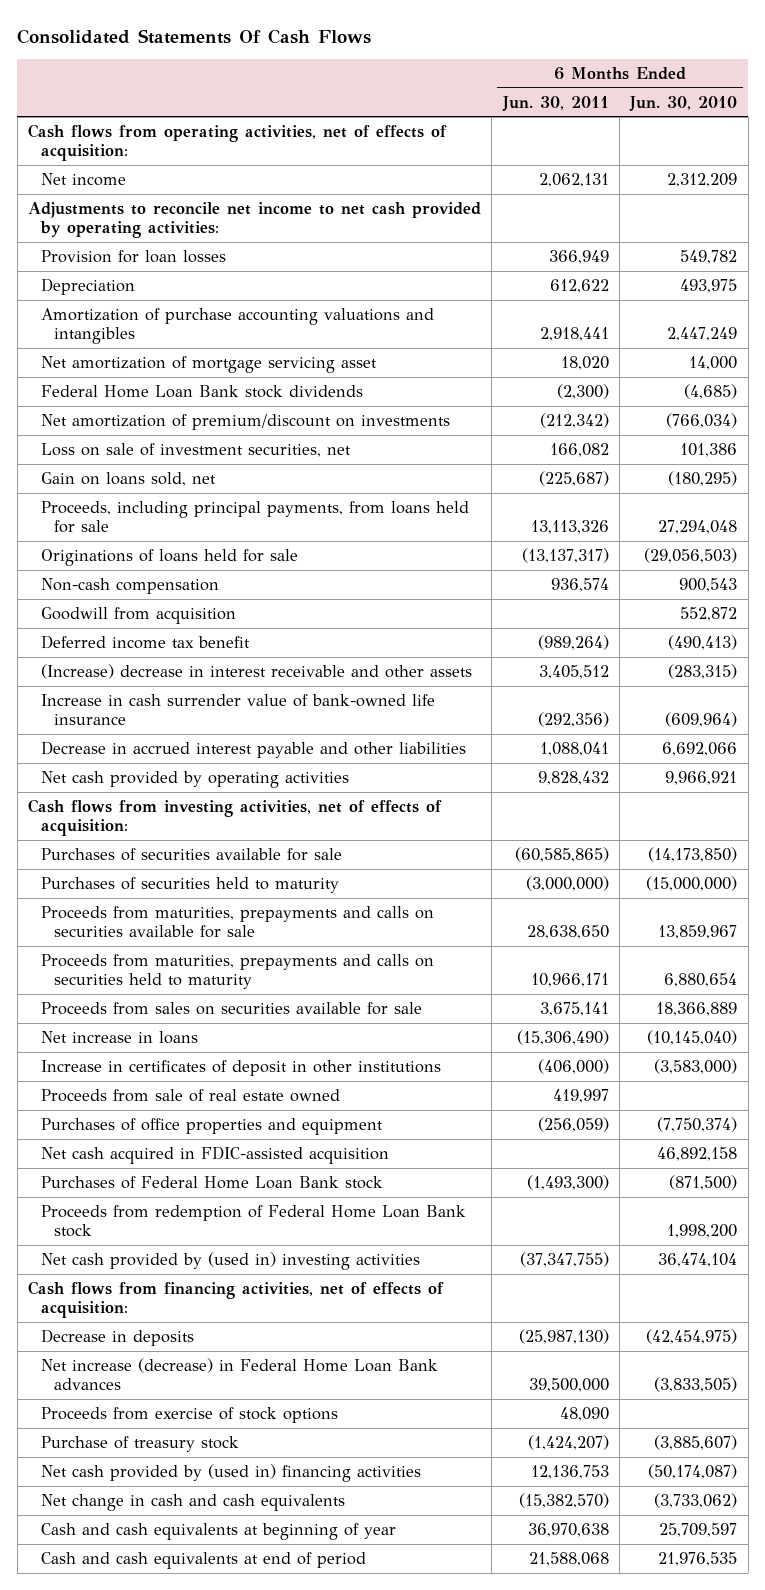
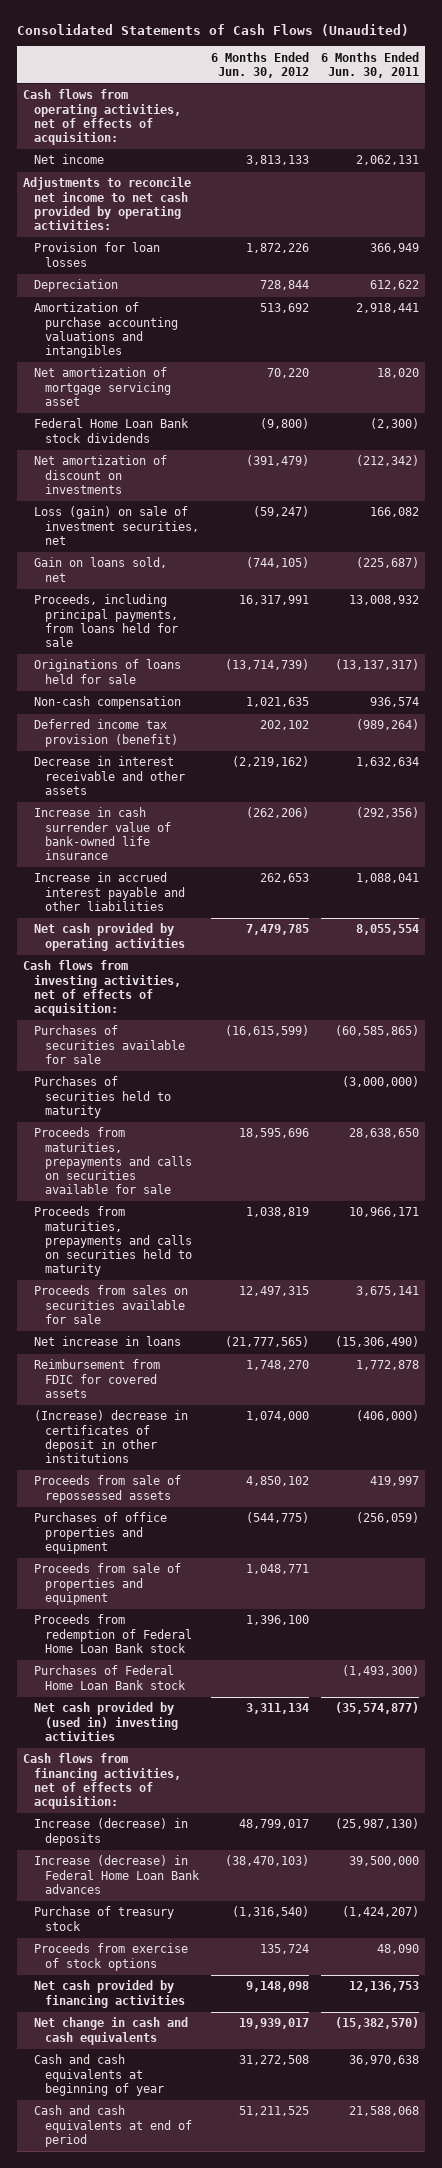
- Consolidated Statements Of Cash Flows
+ Consolidated Statements of Cash Flows (Unaudited)
- | 6 Months Ended Jun. 30, 2011 | 6 Months Ended Jun. 30, 2010
+ | 6 Months Ended Jun. 30, 2012 | 6 Months Ended Jun. 30, 2011
- Net amortization of premium/discount on investments | (212,342) | (766,034)
- Loss on sale of investment securities, net | 166,082 | 101,386
+ Net amortization of discount on investments | (391,479) | (212,342)
+ Loss (gain) on sale of investment securities, net | (59,247) | 166,082
- Proceeds, including principal payments, from loans held for sale | 13,113,326 | 27,294,048
+ Proceeds, including principal payments, from loans held for sale | 16,317,991 | 13,008,932
- Goodwill from acquisition | | 552,872
- Deferred income tax benefit | (989,264) | (490,413)
- (Increase) decrease in interest receivable and other assets | 3,405,512 | (283,315)
+ Deferred income tax provision (benefit) | 202,102 | (989,264)
+ Decrease in interest receivable and other assets | (2,219,162) | 1,632,634
- Decrease in accrued interest payable and other liabilities | 1,088,041 | 6,692,066
- Net cash provided by operating activities | 9,828,432 | 9,966,921
+ Increase in accrued interest payable and other liabilities | 262,653 | 1,088,041
+ Net cash provided by operating activities | 7,479,785 | 8,055,554
- Increase in certificates of deposit in other institutions | (406,000) | (3,583,000)
- Proceeds from sale of real estate owned | 419,997 |
+ Reimbursement from FDIC for covered assets | 1,748,270 | 1,772,878
+ (Increase) decrease in certificates of deposit in other institutions | 1,074,000 | (406,000)
+ Proceeds from sale of repossessed assets | 4,850,102 | 419,997
- Net cash acquired in FDIC-assisted acquisition | | 46,892,158
+ Proceeds from sale of properties and equipment | 1,048,771 |
- Net cash provided by (used in) investing activities | (37,347,755) | 36,474,104
moved down: Purchases of Federal Home Loan Bank stock | | (1,493,300)
+ Net cash provided by (used in) investing activities | 3,311,134 | (35,574,877)
- Decrease in deposits | (25,987,130) | (42,454,975)
- Net increase (decrease) in Federal Home Loan Bank advances | 39,500,000 | (3,833,505)
+ Increase (decrease) in deposits | 48,799,017 | (25,987,130)
+ Increase (decrease) in Federal Home Loan Bank advances | (38,470,103) | 39,500,000
- Net cash provided by (used in) financing activities | 12,136,753 | (50,174,087)
moved down: Proceeds from exercise of stock options | 135,724 | 48,090
+ Net cash provided by financing activities | 9,148,098 | 12,136,753

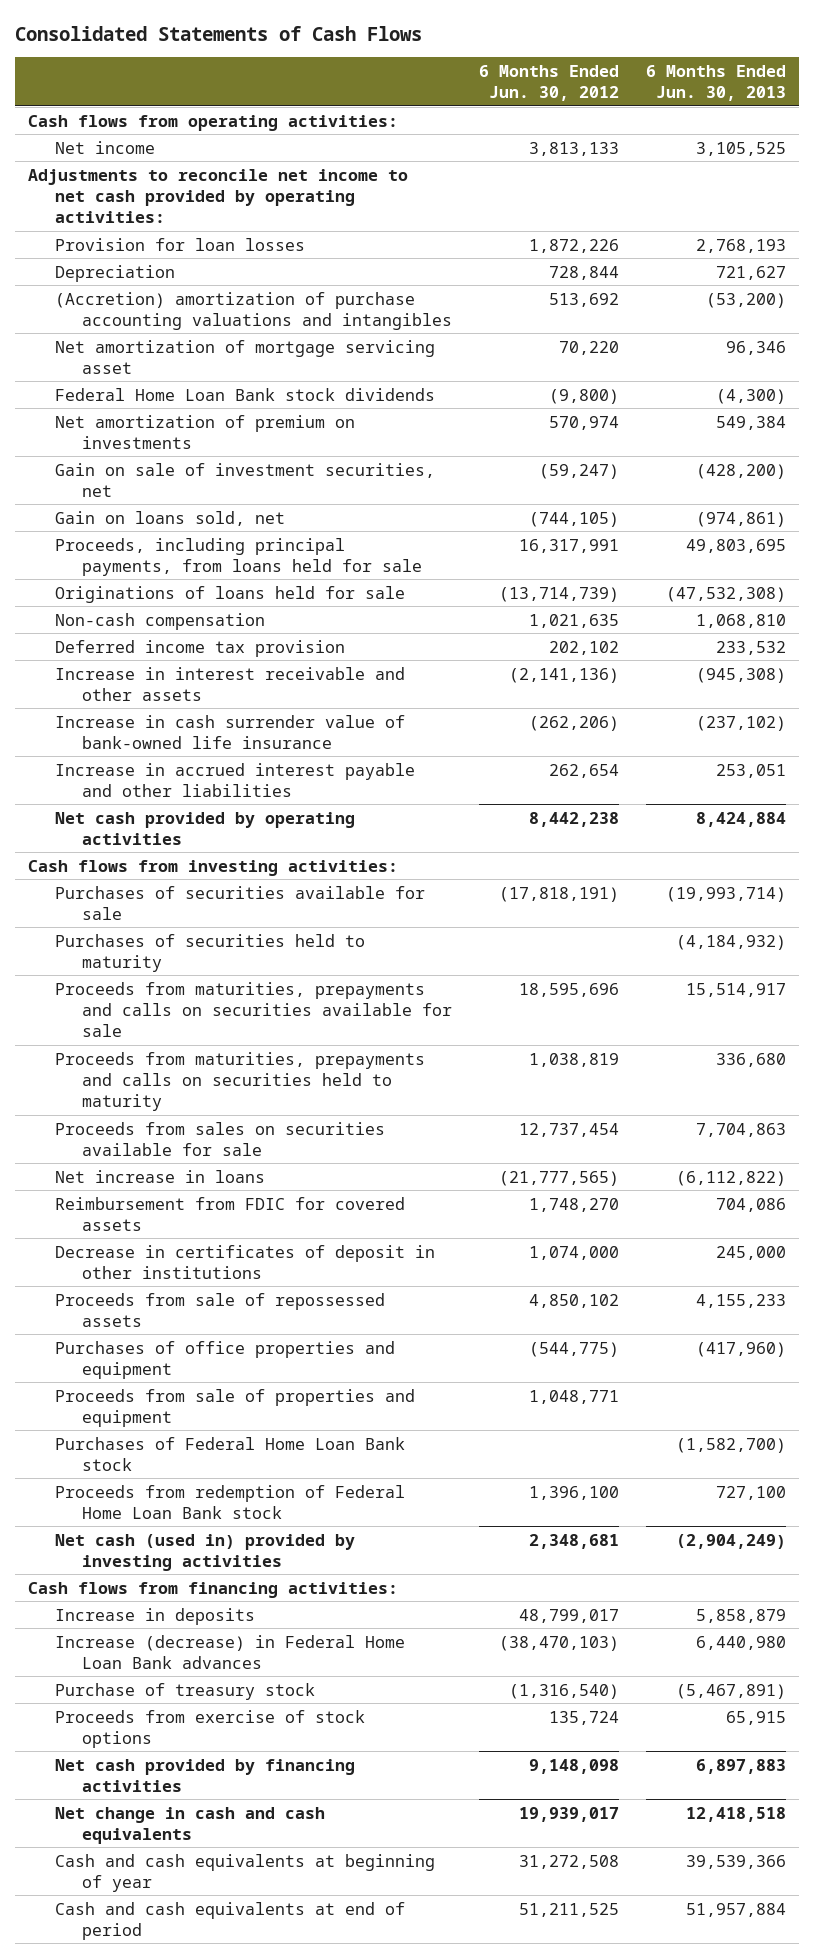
- Consolidated Statements of Cash Flows (Unaudited)
+ Consolidated Statements of Cash Flows
- | 6 Months Ended Jun. 30, 2012 | 6 Months Ended Jun. 30, 2011
+ | 6 Months Ended Jun. 30, 2012 | 6 Months Ended Jun. 30, 2013
- Cash flows from operating activities, net of effects of acquisition:
+ Cash flows from operating activities:
- Amortization of purchase accounting valuations and intangibles | 513,692 | 2,918,441
+ (Accretion) amortization of purchase accounting valuations and intangibles | 513,692 | (53,200)
- Net amortization of discount on investments | (391,479) | (212,342)
- Loss (gain) on sale of investment securities, net | (59,247) | 166,082
+ Net amortization of premium on investments | 570,974 | 549,384
+ Gain on sale of investment securities, net | (59,247) | (428,200)
- Deferred income tax provision (benefit) | 202,102 | (989,264)
- Decrease in interest receivable and other assets | (2,219,162) | 1,632,634
+ Deferred income tax provision | 202,102 | 233,532
+ Increase in interest receivable and other assets | (2,141,136) | (945,308)
- Increase in accrued interest payable and other liabilities | 262,653 | 1,088,041
- Net cash provided by operating activities | 7,479,785 | 8,055,554
- Cash flows from investing activities, net of effects of acquisition:
- Purchases of securities available for sale | (16,615,599) | (60,585,865)
+ Increase in accrued interest payable and other liabilities | 262,654 | 253,051
+ Net cash provided by operating activities | 8,442,238 | 8,424,884
+ Cash flows from investing activities:
+ Purchases of securities available for sale | (17,818,191) | (19,993,714)
- Proceeds from sales on securities available for sale | 12,497,315 | 3,675,141
+ Proceeds from sales on securities available for sale | 12,737,454 | 7,704,863
- (Increase) decrease in certificates of deposit in other institutions | 1,074,000 | (406,000)
+ Decrease in certificates of deposit in other institutions | 1,074,000 | 245,000
- Net cash provided by (used in) investing activities | 3,311,134 | (35,574,877)
- Cash flows from financing activities, net of effects of acquisition:
- Increase (decrease) in deposits | 48,799,017 | (25,987,130)
moved down: Proceeds from redemption of Federal Home Loan Bank stock | 1,396,100 | 727,100
+ Net cash (used in) provided by investing activities | 2,348,681 | (2,904,249)
+ Cash flows from financing activities:
+ Increase in deposits | 48,799,017 | 5,858,879

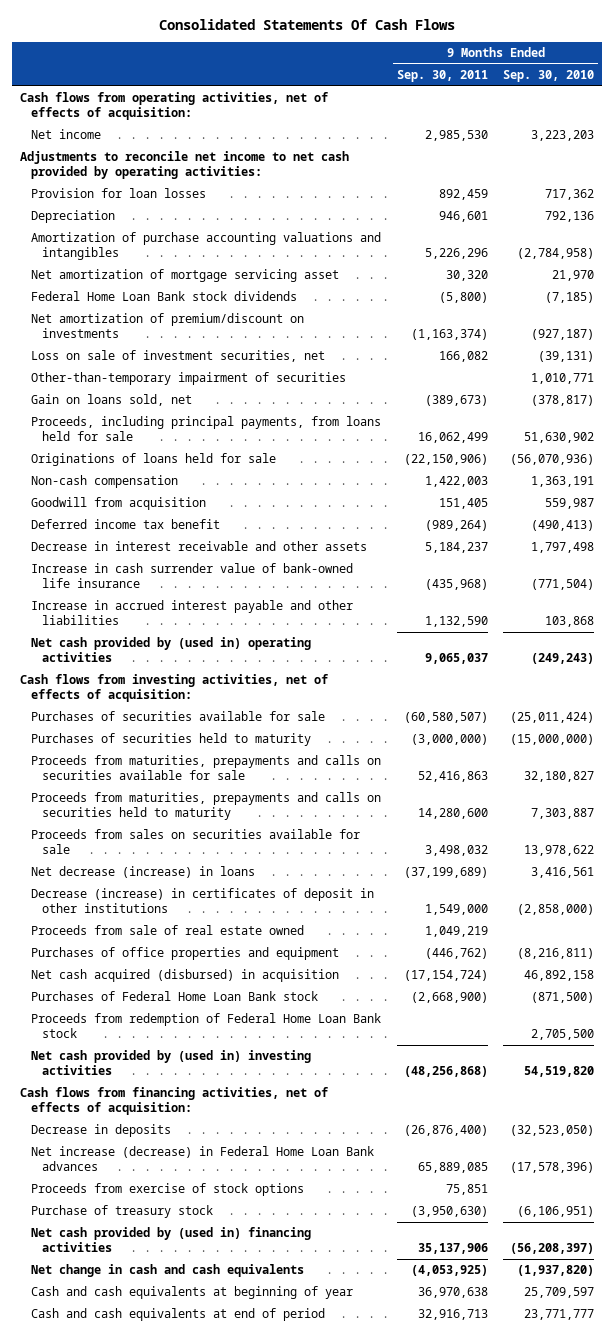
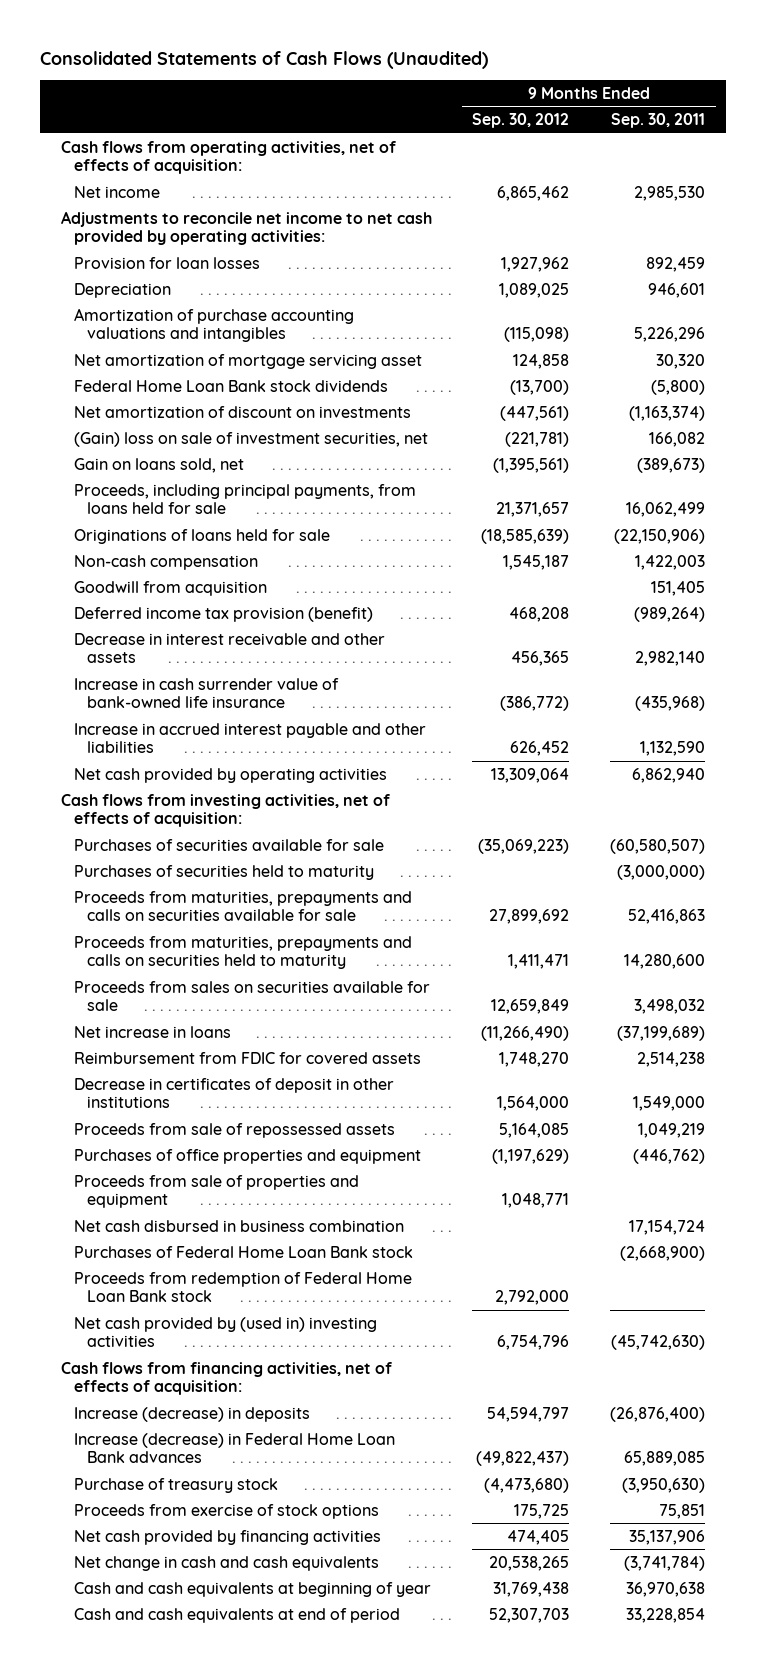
- Consolidated Statements Of Cash Flows
+ Consolidated Statements of Cash Flows (Unaudited)
- | 9 Months Ended Sep. 30, 2011 | 9 Months Ended Sep. 30, 2010
+ | 9 Months Ended Sep. 30, 2012 | 9 Months Ended Sep. 30, 2011
- Net amortization of premium/discount on investments | (1,163,374) | (927,187)
- Loss on sale of investment securities, net | 166,082 | (39,131)
- Other-than-temporary impairment of securities | | 1,010,771
+ Net amortization of discount on investments | (447,561) | (1,163,374)
+ (Gain) loss on sale of investment securities, net | (221,781) | 166,082
- Deferred income tax benefit | (989,264) | (490,413)
- Decrease in interest receivable and other assets | 5,184,237 | 1,797,498
+ Deferred income tax provision (benefit) | 468,208 | (989,264)
+ Decrease in interest receivable and other assets | 456,365 | 2,982,140
- Net cash provided by (used in) operating activities | 9,065,037 | (249,243)
+ Net cash provided by operating activities | 13,309,064 | 6,862,940
- Net decrease (increase) in loans | (37,199,689) | 3,416,561
- Decrease (increase) in certificates of deposit in other institutions | 1,549,000 | (2,858,000)
- Proceeds from sale of real estate owned | 1,049,219 |
+ Net increase in loans | (11,266,490) | (37,199,689)
+ Reimbursement from FDIC for covered assets | 1,748,270 | 2,514,238
+ Decrease in certificates of deposit in other institutions | 1,564,000 | 1,549,000
+ Proceeds from sale of repossessed assets | 5,164,085 | 1,049,219
- Net cash acquired (disbursed) in acquisition | (17,154,724) | 46,892,158
+ Proceeds from sale of properties and equipment | 1,048,771 |
+ Net cash disbursed in business combination | | 17,154,724
- Net cash provided by (used in) investing activities | (48,256,868) | 54,519,820
+ Net cash provided by (used in) investing activities | 6,754,796 | (45,742,630)
- Decrease in deposits | (26,876,400) | (32,523,050)
- Net increase (decrease) in Federal Home Loan Bank advances | 65,889,085 | (17,578,396)
+ Increase (decrease) in deposits | 54,594,797 | (26,876,400)
+ Increase (decrease) in Federal Home Loan Bank advances | (49,822,437) | 65,889,085
- Net cash provided by (used in) financing activities | 35,137,906 | (56,208,397)
- Net change in cash and cash equivalents | (4,053,925) | (1,937,820)
moved down: Proceeds from exercise of stock options | 175,725 | 75,851
+ Net cash provided by financing activities | 474,405 | 35,137,906
+ Net change in cash and cash equivalents | 20,538,265 | (3,741,784)
- Cash and cash equivalents at end of period | 32,916,713 | 23,771,777
+ Cash and cash equivalents at end of period | 52,307,703 | 33,228,854

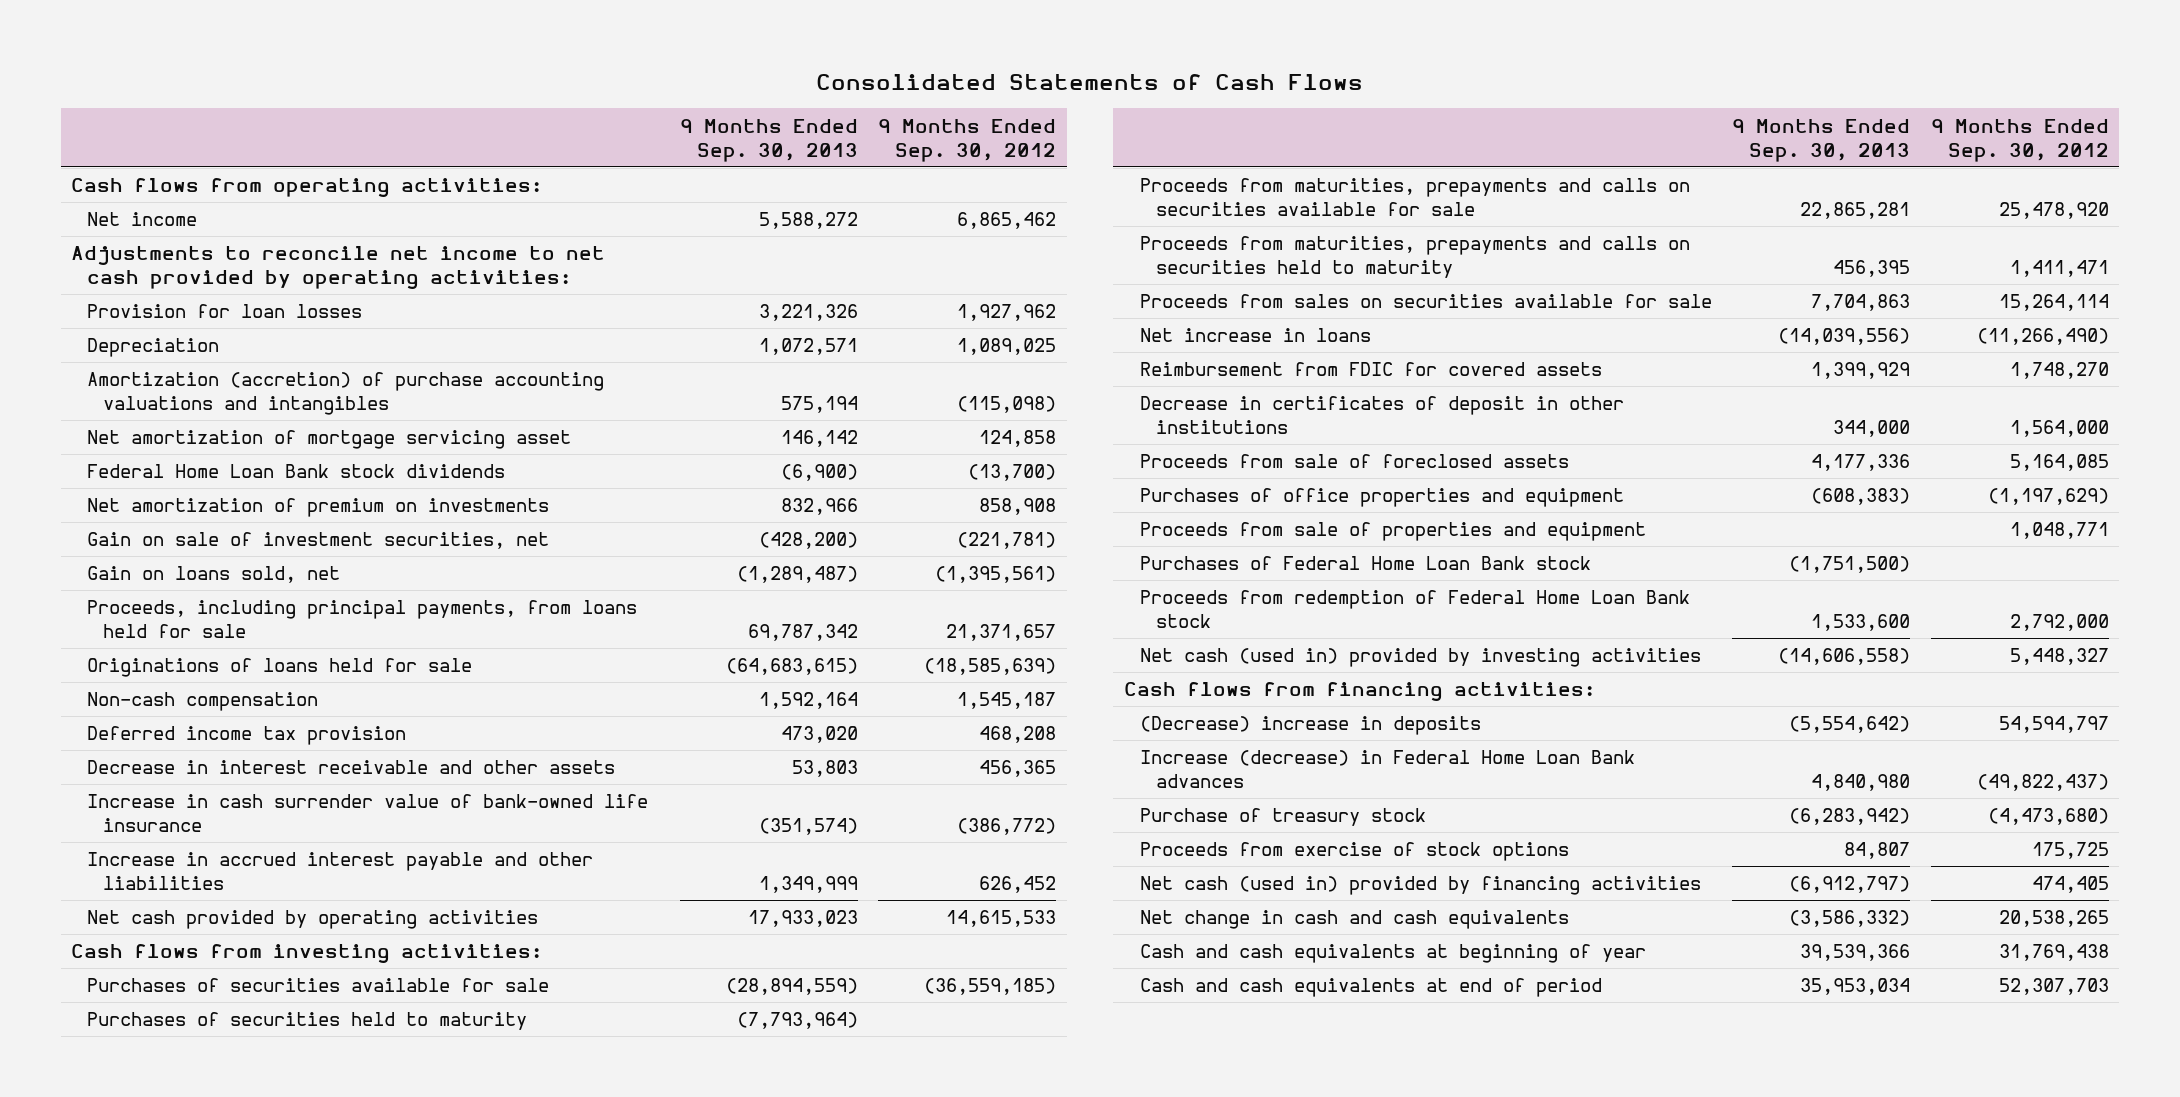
- Consolidated Statements of Cash Flows (Unaudited)
+ Consolidated Statements of Cash Flows
- | 9 Months Ended Sep. 30, 2012 | 9 Months Ended Sep. 30, 2011
+ | 9 Months Ended Sep. 30, 2013 | 9 Months Ended Sep. 30, 2012
- Cash flows from operating activities, net of effects of acquisition:
+ Cash flows from operating activities:
- Amortization of purchase accounting valuations and intangibles | (115,098) | 5,226,296
+ Amortization (accretion) of purchase accounting valuations and intangibles | 575,194 | (115,098)
- Net amortization of discount on investments | (447,561) | (1,163,374)
- (Gain) loss on sale of investment securities, net | (221,781) | 166,082
+ Net amortization of premium on investments | 832,966 | 858,908
+ Gain on sale of investment securities, net | (428,200) | (221,781)
- Goodwill from acquisition | | 151,405
- Deferred income tax provision (benefit) | 468,208 | (989,264)
+ Deferred income tax provision | 473,020 | 468,208
- Net cash provided by operating activities | 13,309,064 | 6,862,940
- Cash flows from investing activities, net of effects of acquisition:
- Purchases of securities available for sale | (35,069,223) | (60,580,507)
+ Net cash provided by operating activities | 17,933,023 | 14,615,533
+ Cash flows from investing activities:
+ Purchases of securities available for sale | (28,894,559) | (36,559,185)
- Proceeds from maturities, prepayments and calls on securities available for sale | 27,899,692 | 52,416,863
+ Proceeds from maturities, prepayments and calls on securities available for sale | 22,865,281 | 25,478,920
- Proceeds from sales on securities available for sale | 12,659,849 | 3,498,032
+ Proceeds from sales on securities available for sale | 7,704,863 | 15,264,114
- Proceeds from sale of repossessed assets | 5,164,085 | 1,049,219
+ Proceeds from sale of foreclosed assets | 4,177,336 | 5,164,085
- Net cash disbursed in business combination | | 17,154,724
- Net cash provided by (used in) investing activities | 6,754,796 | (45,742,630)
- Cash flows from financing activities, net of effects of acquisition:
- Increase (decrease) in deposits | 54,594,797 | (26,876,400)
+ Net cash (used in) provided by investing activities | (14,606,558) | 5,448,327
+ Cash flows from financing activities:
+ (Decrease) increase in deposits | (5,554,642) | 54,594,797
- Net cash provided by financing activities | 474,405 | 35,137,906
+ Net cash (used in) provided by financing activities | (6,912,797) | 474,405

